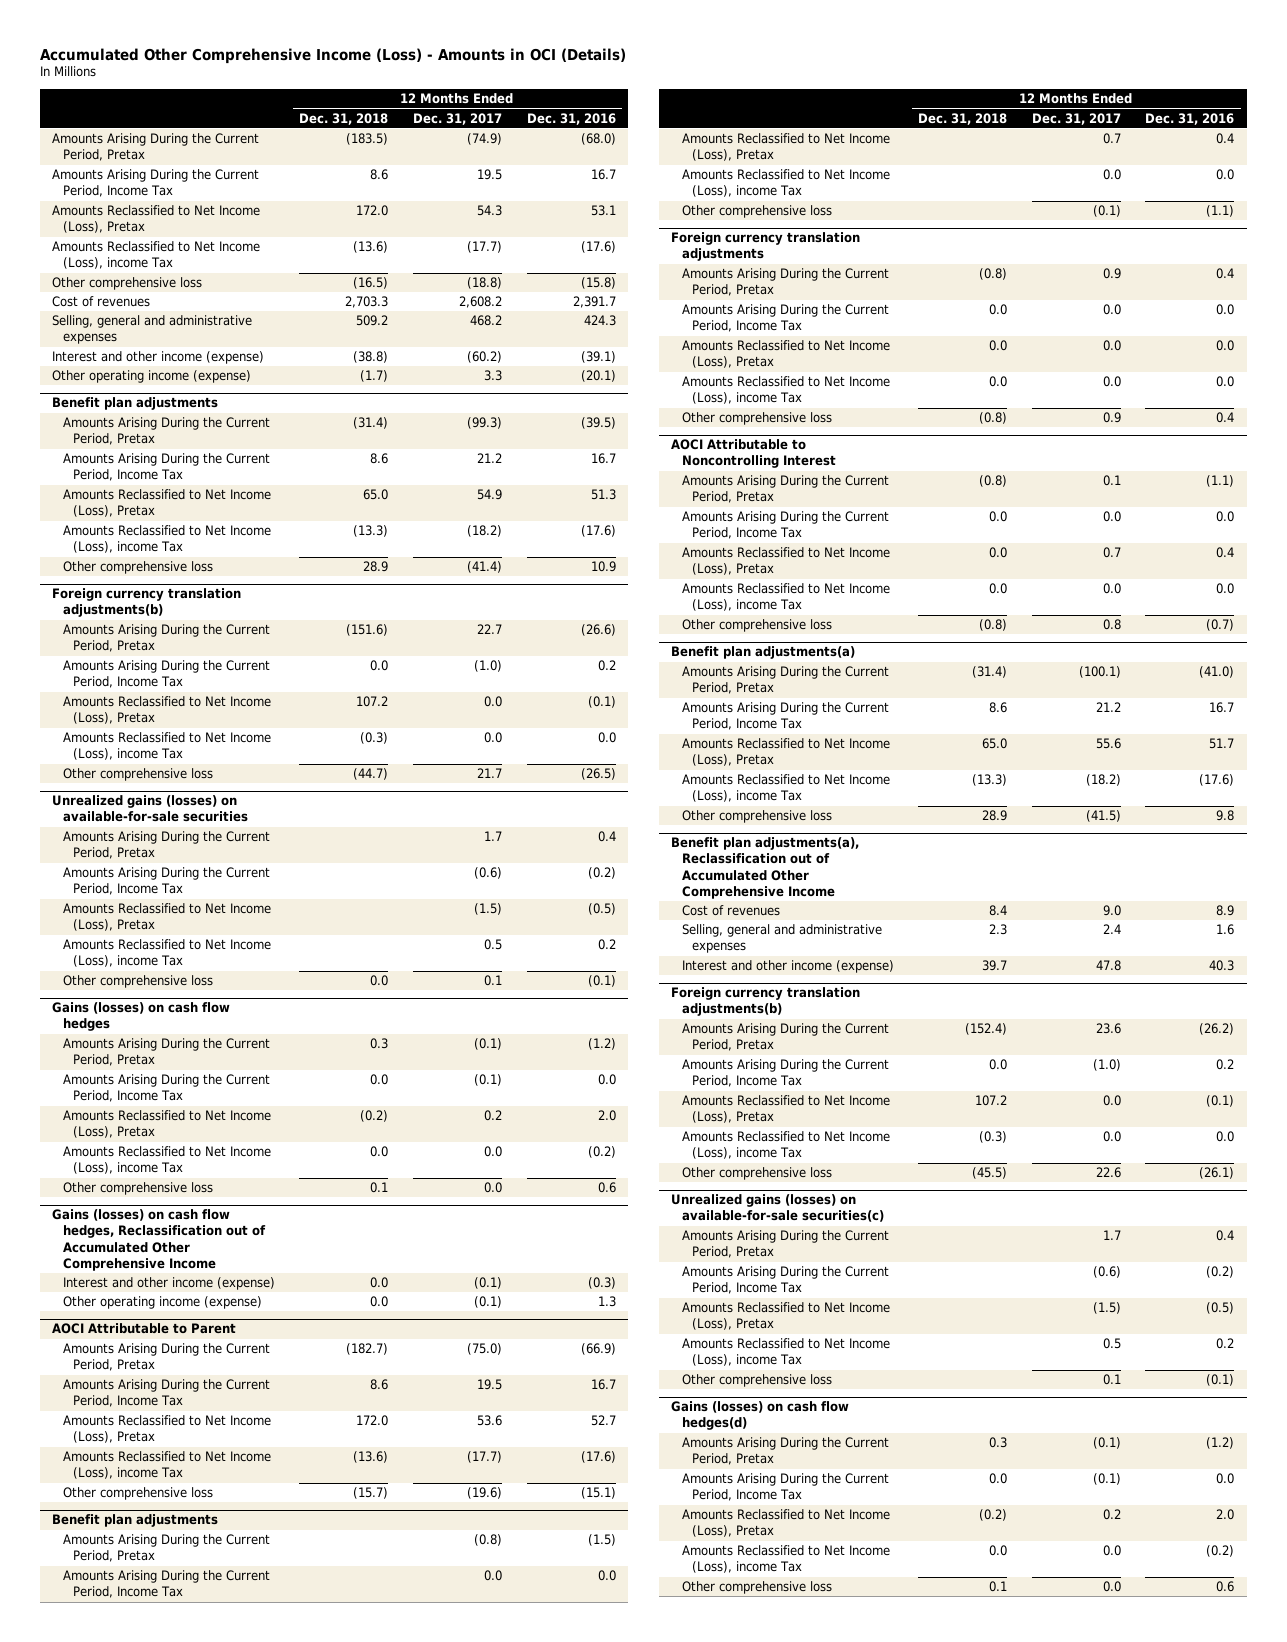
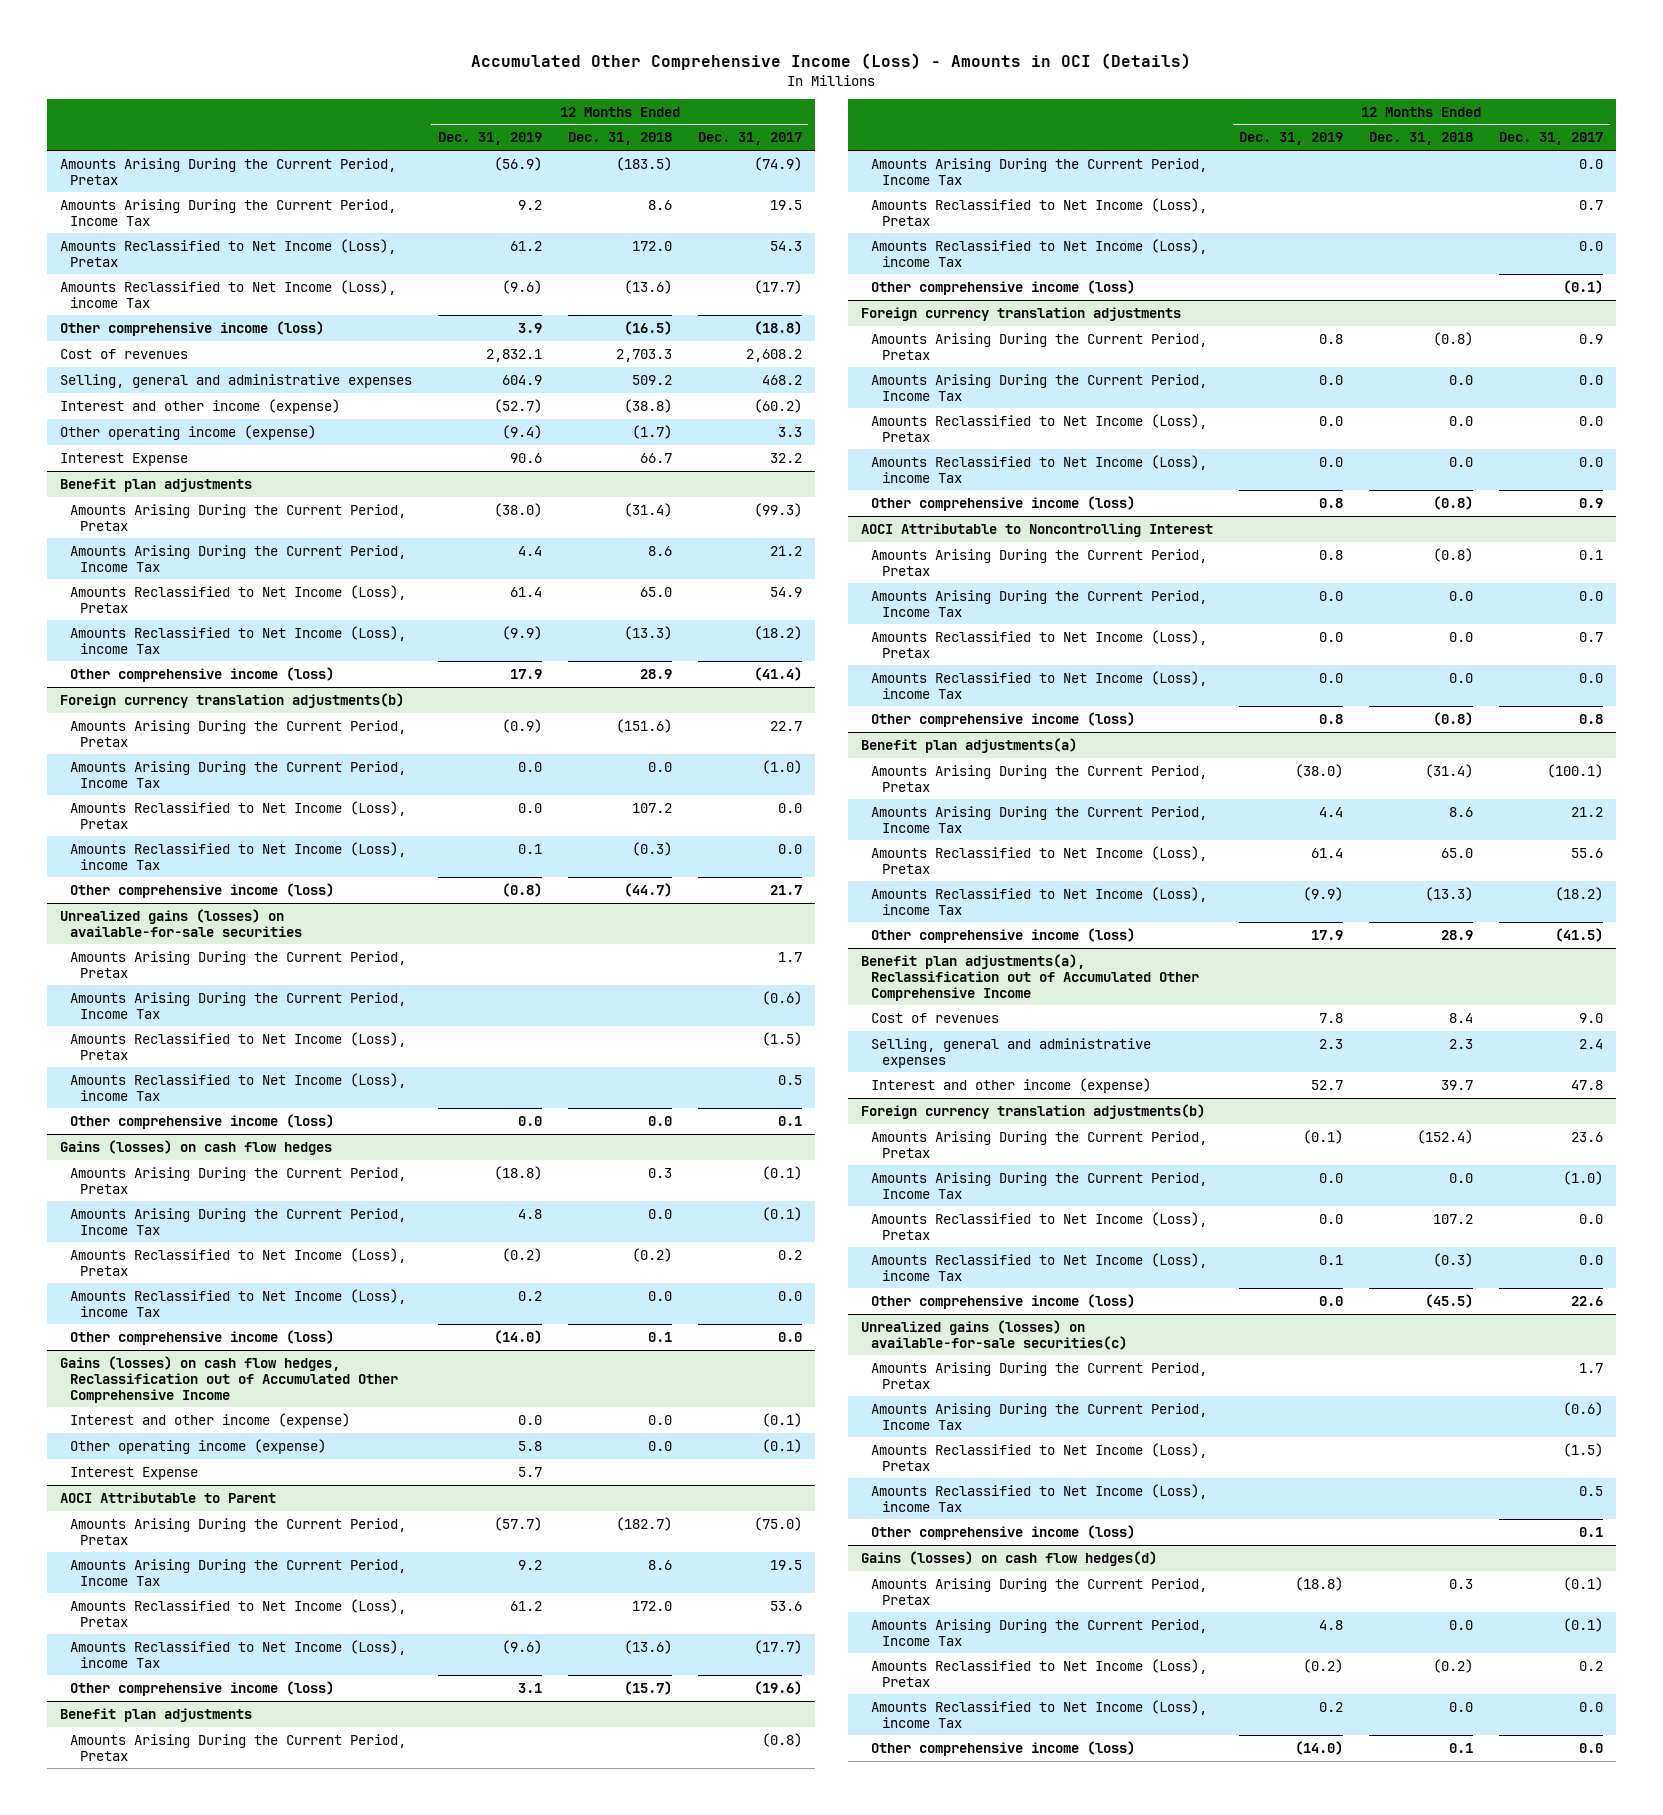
- | 12 Months Ended Dec. 31, 2018 | 12 Months Ended Dec. 31, 2017 | 12 Months Ended Dec. 31, 2016
+ | 12 Months Ended Dec. 31, 2019 | 12 Months Ended Dec. 31, 2018 | 12 Months Ended Dec. 31, 2017
- Other comprehensive loss | (16.5) | (18.8) | (15.8)
+ Other comprehensive income (loss) | 3.9 | (16.5) | (18.8)
+ Interest Expense | 90.6 | 66.7 | 32.2
@ Benefit plan adjustments
- Other comprehensive loss | 28.9 | (41.4) | 10.9
+ Other comprehensive income (loss) | 17.9 | 28.9 | (41.4)
@ Foreign currency translation adjustments(b)
- Other comprehensive loss | (44.7) | 21.7 | (26.5)
+ Other comprehensive income (loss) | (0.8) | (44.7) | 21.7
@ Unrealized gains (losses) on available-for-sale securities
- Other comprehensive loss | 0.0 | 0.1 | (0.1)
+ Other comprehensive income (loss) | 0.0 | 0.0 | 0.1
@ Gains (losses) on cash flow hedges
- Other comprehensive loss | 0.1 | 0.0 | 0.6
+ Other comprehensive income (loss) | (14.0) | 0.1 | 0.0
@ Gains (losses) on cash flow hedges, Reclassification out of Accumulated Other Comprehensive Income
+ Interest Expense | 5.7 | |
@ AOCI Attributable to Parent
- Other comprehensive loss | (15.7) | (19.6) | (15.1)
+ Other comprehensive income (loss) | 3.1 | (15.7) | (19.6)
@ Benefit plan adjustments
- Other comprehensive loss | | (0.1) | (1.1)
+ Other comprehensive income (loss) | | | (0.1)
@ Foreign currency translation adjustments
- Other comprehensive loss | (0.8) | 0.9 | 0.4
+ Other comprehensive income (loss) | 0.8 | (0.8) | 0.9
@ AOCI Attributable to Noncontrolling Interest
- Other comprehensive loss | (0.8) | 0.8 | (0.7)
+ Other comprehensive income (loss) | 0.8 | (0.8) | 0.8
@ Benefit plan adjustments(a)
- Other comprehensive loss | 28.9 | (41.5) | 9.8
+ Other comprehensive income (loss) | 17.9 | 28.9 | (41.5)
@ Foreign currency translation adjustments(b)
- Other comprehensive loss | (45.5) | 22.6 | (26.1)
+ Other comprehensive income (loss) | 0.0 | (45.5) | 22.6
@ Unrealized gains (losses) on available-for-sale securities(c)
- Other comprehensive loss | | 0.1 | (0.1)
+ Other comprehensive income (loss) | | | 0.1
@ Gains (losses) on cash flow hedges(d)
- Other comprehensive loss | 0.1 | 0.0 | 0.6
+ Other comprehensive income (loss) | (14.0) | 0.1 | 0.0

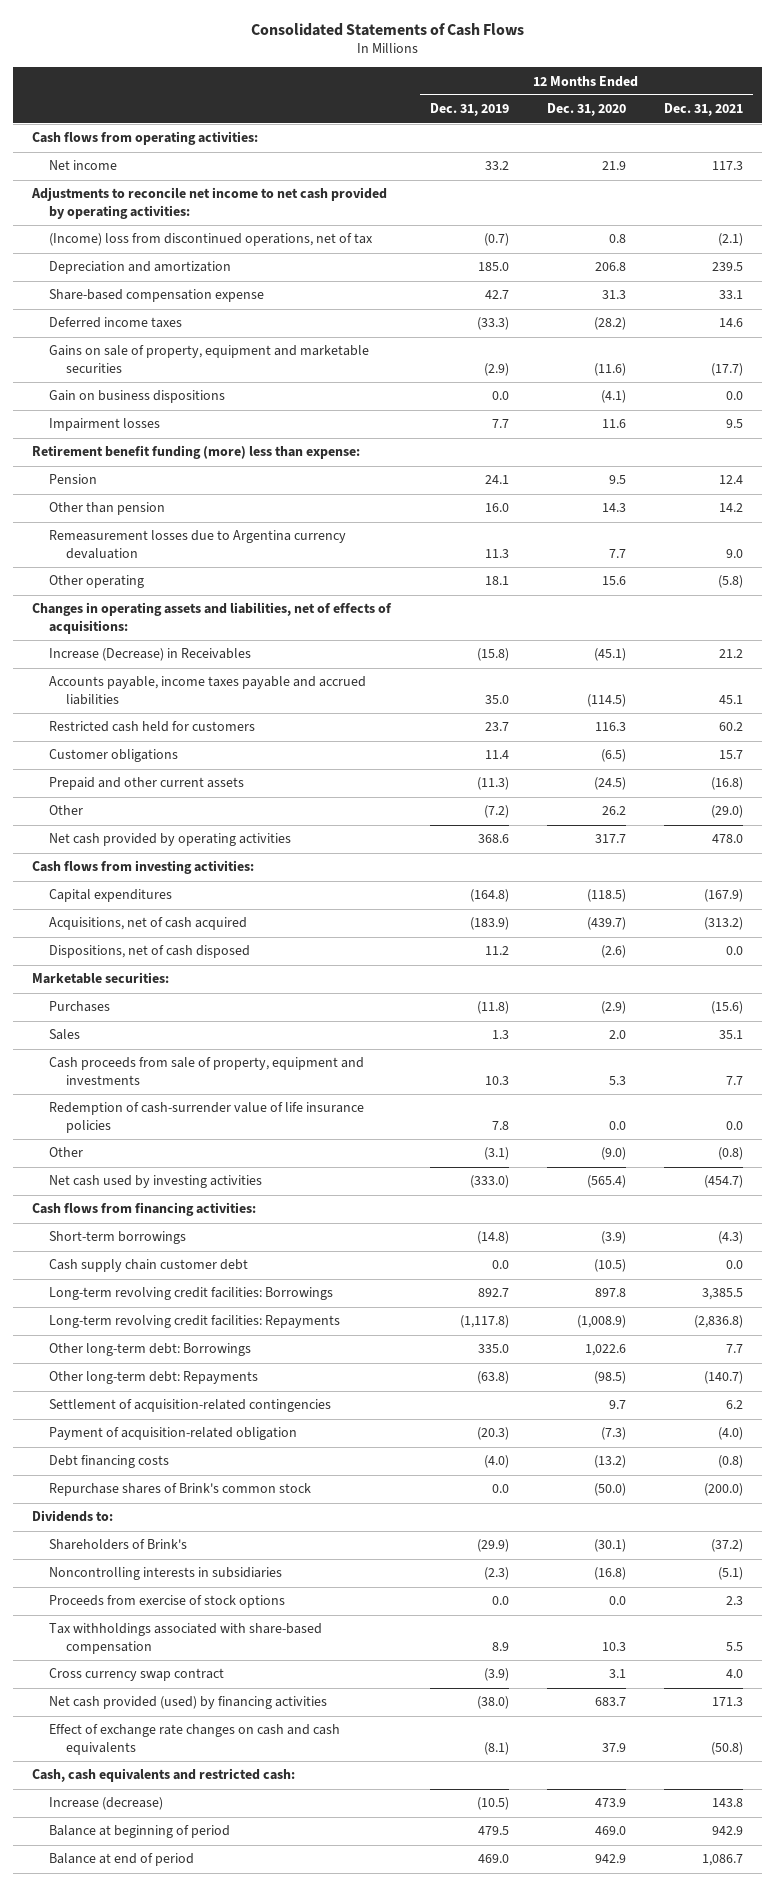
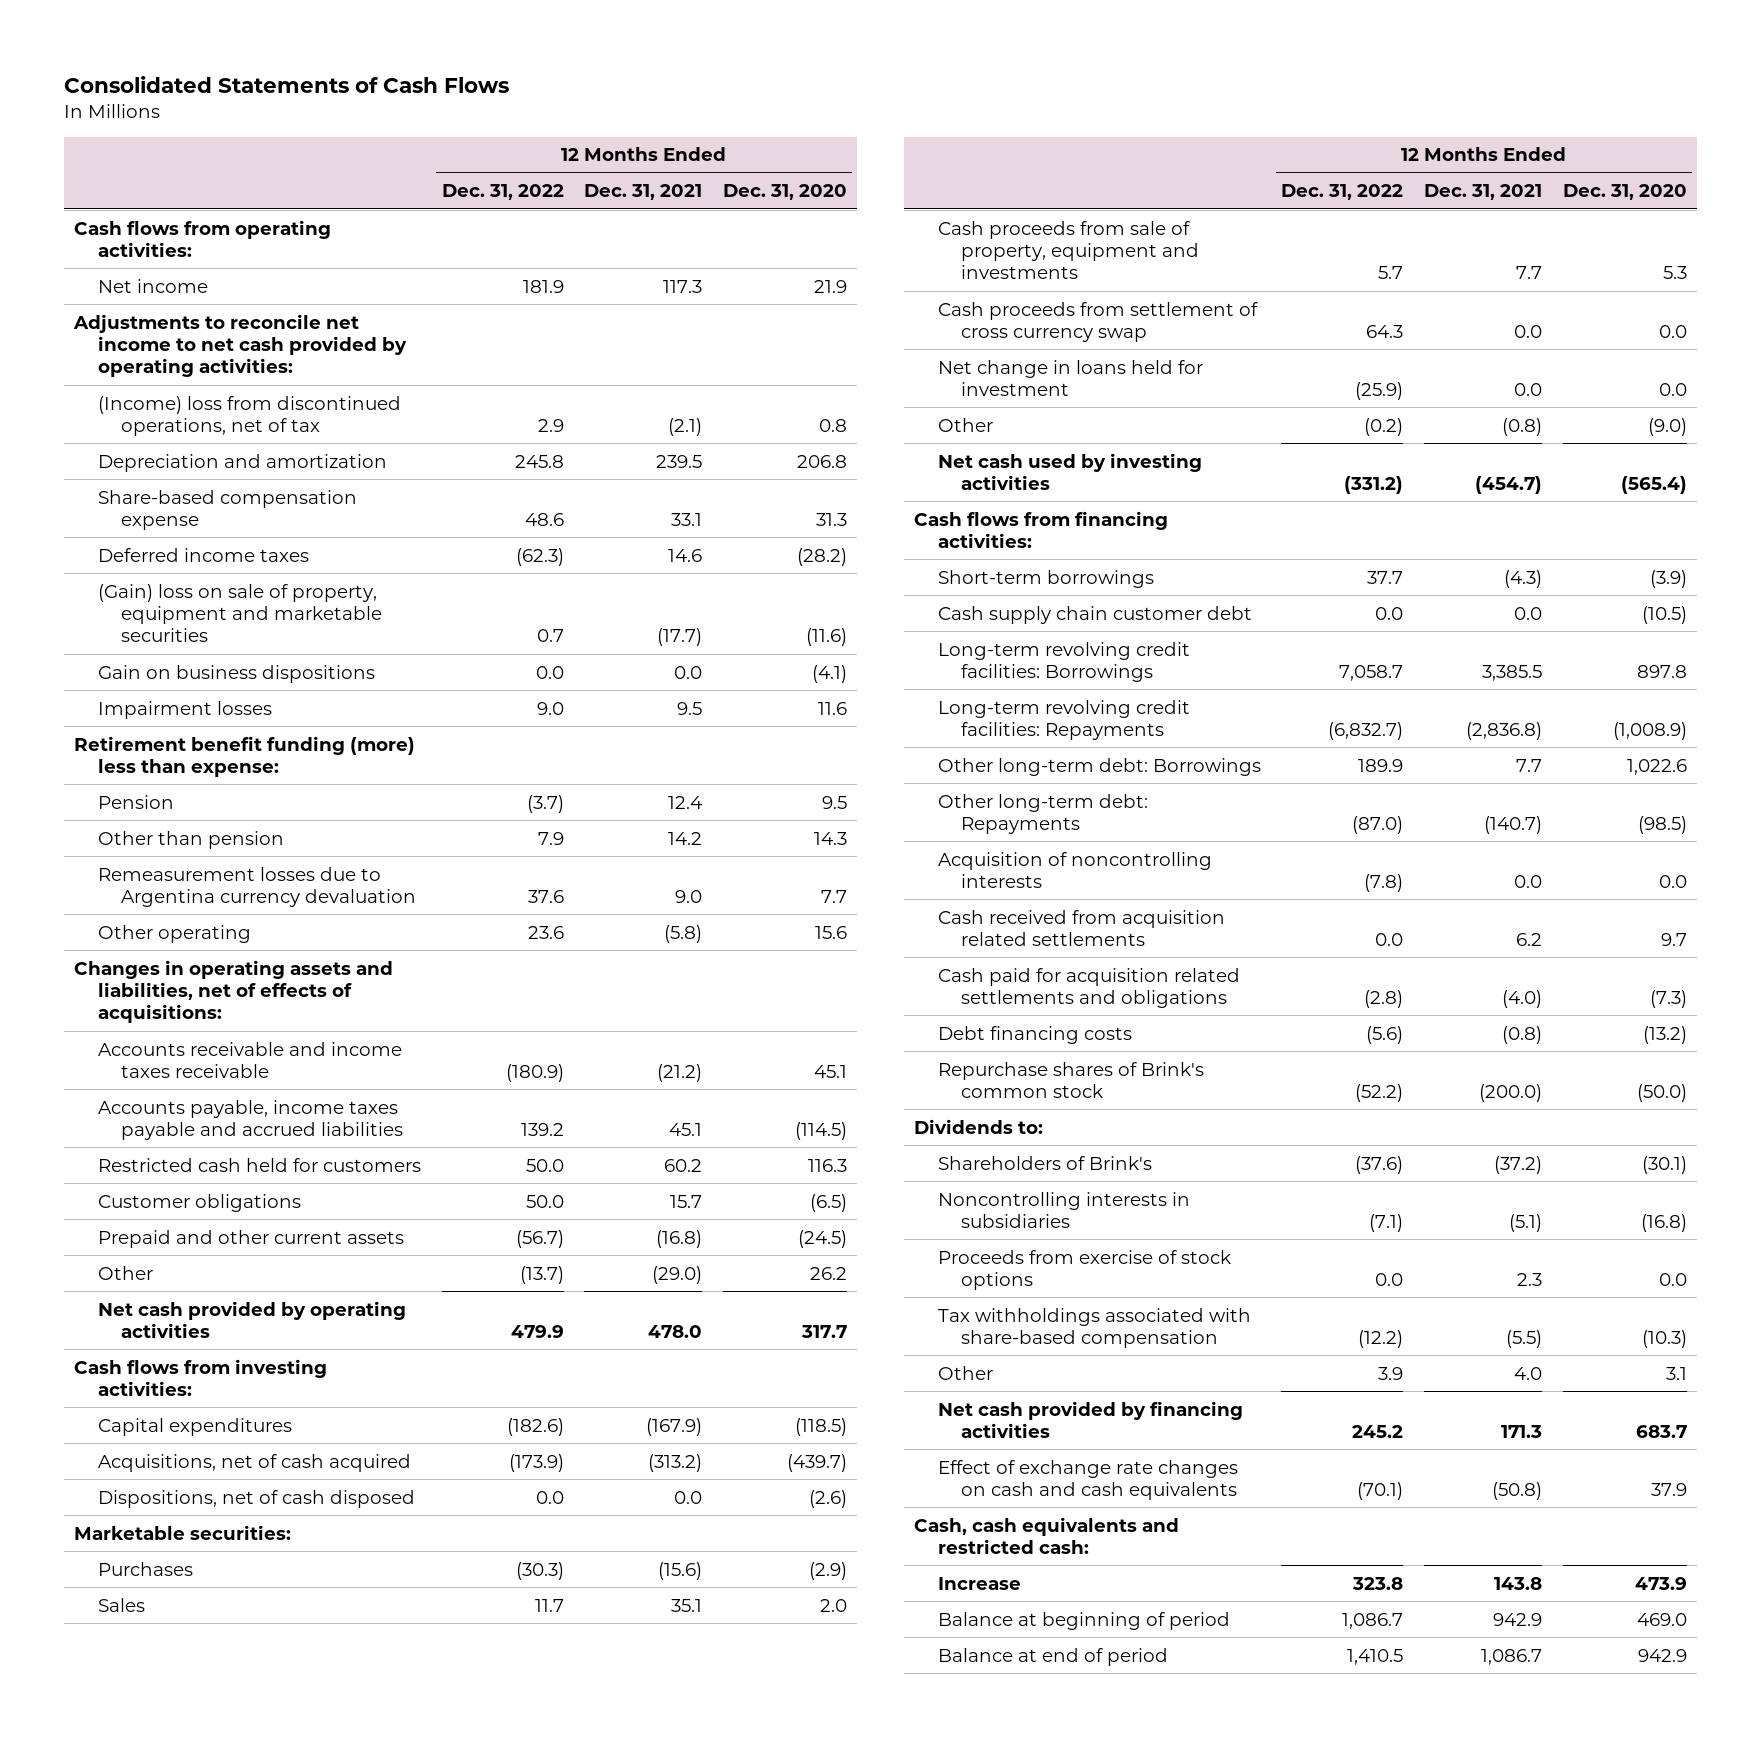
- | 12 Months Ended Dec. 31, 2019 | 12 Months Ended Dec. 31, 2020 | 12 Months Ended Dec. 31, 2021
+ | 12 Months Ended Dec. 31, 2022 | 12 Months Ended Dec. 31, 2021 | 12 Months Ended Dec. 31, 2020
- Gains on sale of property, equipment and marketable securities | (2.9) | (11.6) | (17.7)
+ (Gain) loss on sale of property, equipment and marketable securities | 0.7 | (17.7) | (11.6)
- Increase (Decrease) in Receivables | (15.8) | (45.1) | 21.2
+ Accounts receivable and income taxes receivable | (180.9) | (21.2) | 45.1
- Redemption of cash-surrender value of life insurance policies | 7.8 | 0.0 | 0.0
+ Cash proceeds from settlement of cross currency swap | 64.3 | 0.0 | 0.0
+ Net change in loans held for investment | (25.9) | 0.0 | 0.0
- Settlement of acquisition-related contingencies | | 9.7 | 6.2
- Payment of acquisition-related obligation | (20.3) | (7.3) | (4.0)
+ Acquisition of noncontrolling interests | (7.8) | 0.0 | 0.0
+ Cash received from acquisition related settlements | 0.0 | 6.2 | 9.7
+ Cash paid for acquisition related settlements and obligations | (2.8) | (4.0) | (7.3)
- Tax withholdings associated with share-based compensation | 8.9 | 10.3 | 5.5
- Cross currency swap contract | (3.9) | 3.1 | 4.0
- Net cash provided (used) by financing activities | (38.0) | 683.7 | 171.3
+ Tax withholdings associated with share-based compensation | (12.2) | (5.5) | (10.3)
+ Other | 3.9 | 4.0 | 3.1
+ Net cash provided by financing activities | 245.2 | 171.3 | 683.7
- Increase (decrease) | (10.5) | 473.9 | 143.8
+ Increase | 323.8 | 143.8 | 473.9

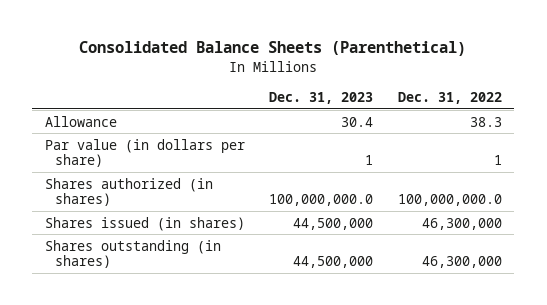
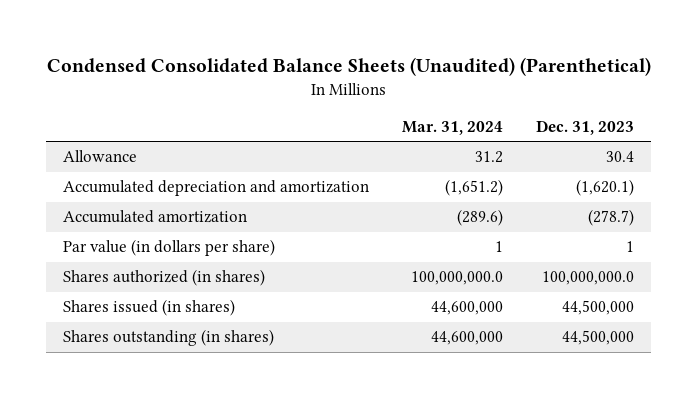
- Consolidated Balance Sheets (Parenthetical)
+ Condensed Consolidated Balance Sheets (Unaudited) (Parenthetical)
- | Dec. 31, 2023 | Dec. 31, 2022
+ | Mar. 31, 2024 | Dec. 31, 2023
+ Accumulated depreciation and amortization | (1,651.2) | (1,620.1)
+ Accumulated amortization | (289.6) | (278.7)

